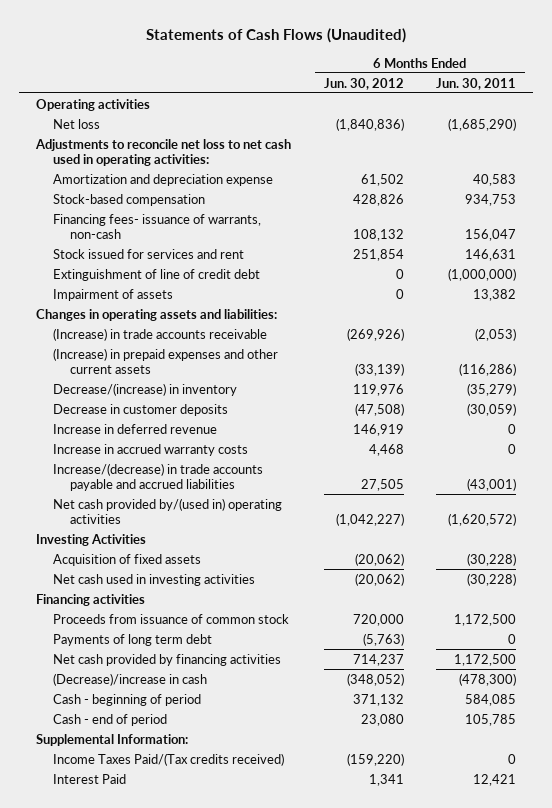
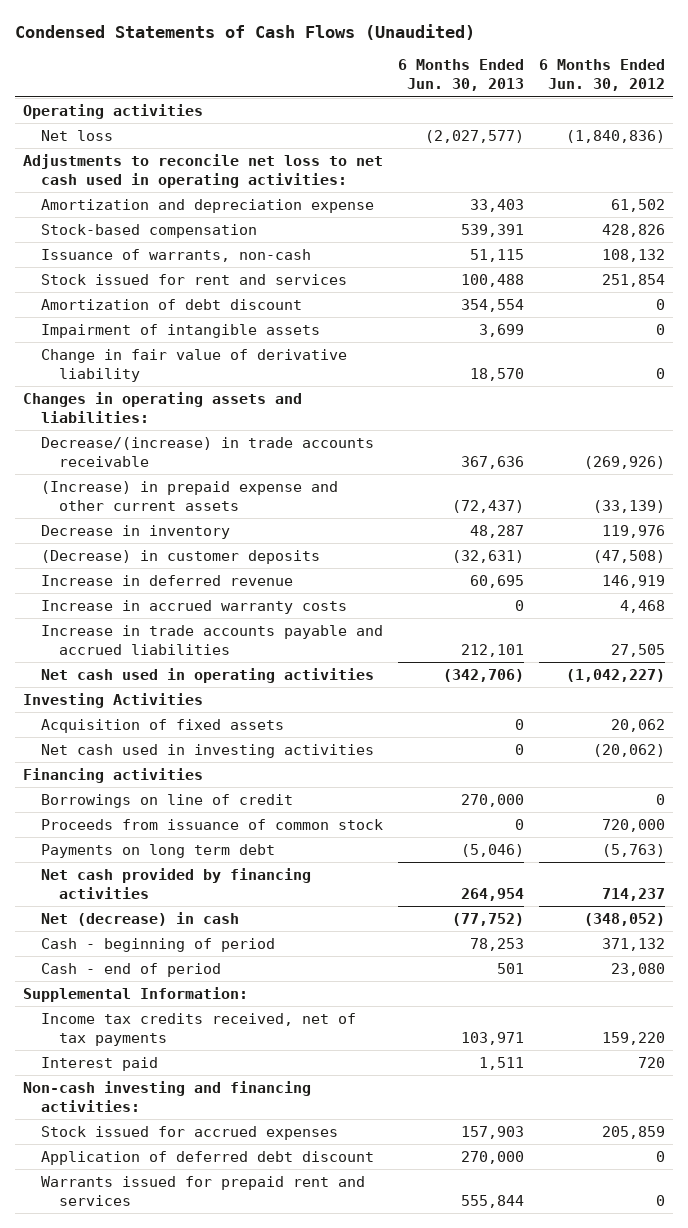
- Statements of Cash Flows (Unaudited)
+ Condensed Statements of Cash Flows (Unaudited)
- | 6 Months Ended Jun. 30, 2012 | 6 Months Ended Jun. 30, 2011
+ | 6 Months Ended Jun. 30, 2013 | 6 Months Ended Jun. 30, 2012
- Financing fees- issuance of warrants, non-cash | 108,132 | 156,047
- Stock issued for services and rent | 251,854 | 146,631
- Extinguishment of line of credit debt | 0 | (1,000,000)
- Impairment of assets | 0 | 13,382
+ Issuance of warrants, non-cash | 51,115 | 108,132
+ Stock issued for rent and services | 100,488 | 251,854
+ Amortization of debt discount | 354,554 | 0
+ Impairment of intangible assets | 3,699 | 0
+ Change in fair value of derivative liability | 18,570 | 0
- (Increase) in trade accounts receivable | (269,926) | (2,053)
- (Increase) in prepaid expenses and other current assets | (33,139) | (116,286)
- Decrease/(increase) in inventory | 119,976 | (35,279)
- Decrease in customer deposits | (47,508) | (30,059)
+ Decrease/(increase) in trade accounts receivable | 367,636 | (269,926)
+ (Increase) in prepaid expense and other current assets | (72,437) | (33,139)
+ Decrease in inventory | 48,287 | 119,976
+ (Decrease) in customer deposits | (32,631) | (47,508)
- Increase/(decrease) in trade accounts payable and accrued liabilities | 27,505 | (43,001)
- Net cash provided by/(used in) operating activities | (1,042,227) | (1,620,572)
+ Increase in trade accounts payable and accrued liabilities | 212,101 | 27,505
+ Net cash used in operating activities | (342,706) | (1,042,227)
- Acquisition of fixed assets | (20,062) | (30,228)
+ Acquisition of fixed assets | 0 | 20,062
+ Borrowings on line of credit | 270,000 | 0
- Payments of long term debt | (5,763) | 0
+ Payments on long term debt | (5,046) | (5,763)
- (Decrease)/increase in cash | (348,052) | (478,300)
+ Net (decrease) in cash | (77,752) | (348,052)
- Income Taxes Paid/(Tax credits received) | (159,220) | 0
- Interest Paid | 1,341 | 12,421
+ Income tax credits received, net of tax payments | 103,971 | 159,220
+ Interest paid | 1,511 | 720
+ Non-cash investing and financing activities:
+ Stock issued for accrued expenses | 157,903 | 205,859
+ Application of deferred debt discount | 270,000 | 0
+ Warrants issued for prepaid rent and services | 555,844 | 0

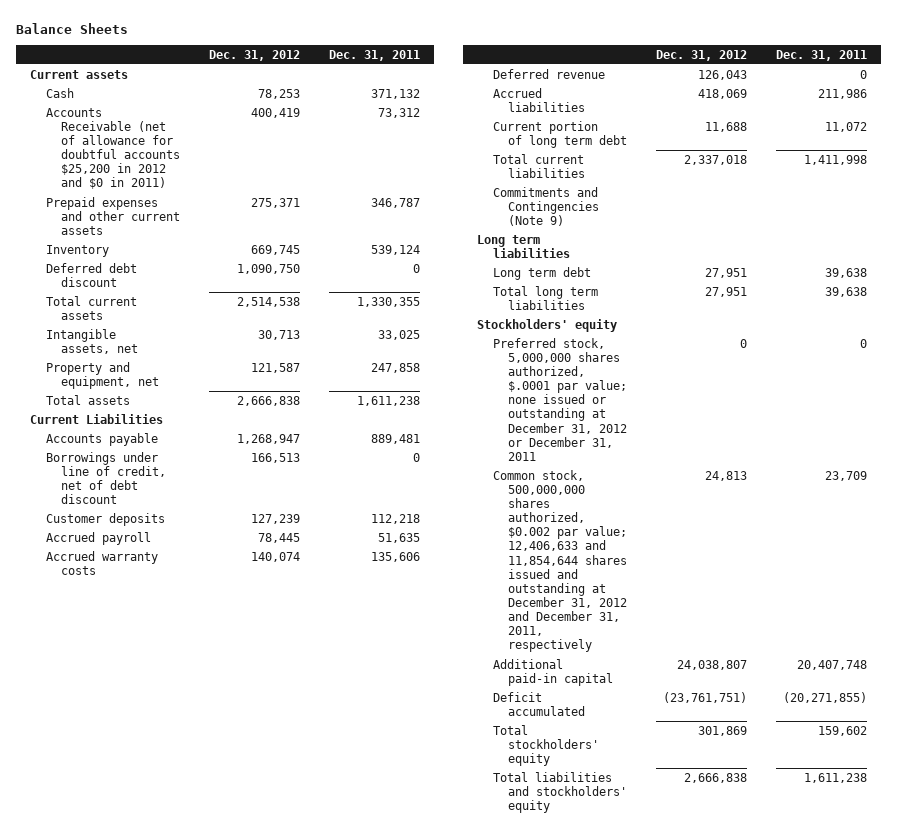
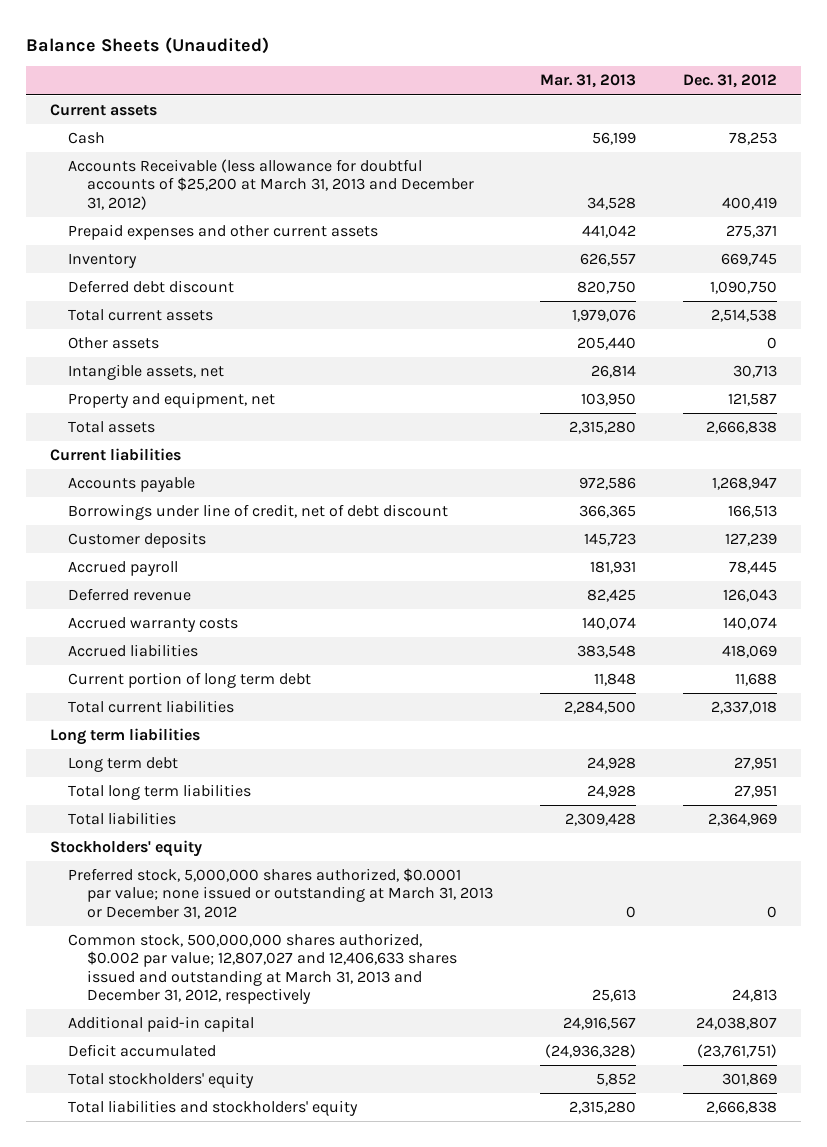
- Balance Sheets
+ Balance Sheets (Unaudited)
- | Dec. 31, 2012 | Dec. 31, 2011
+ | Mar. 31, 2013 | Dec. 31, 2012
- Accounts Receivable (net of allowance for doubtful accounts $25,200 in 2012 and $0 in 2011) | 400,419 | 73,312
+ Accounts Receivable (less allowance for doubtful accounts of $25,200 at March 31, 2013 and December 31, 2012) | 34,528 | 400,419
+ Other assets | 205,440 | 0
- Current Liabilities
+ Current liabilities
moved down: Accrued warranty costs | 140,074 | 140,074
- Commitments and Contingencies (Note 9)
+ Total liabilities | 2,309,428 | 2,364,969
- Preferred stock, 5,000,000 shares authorized, $.0001 par value; none issued or outstanding at December 31, 2012 or December 31, 2011 | 0 | 0
- Common stock, 500,000,000 shares authorized, $0.002 par value; 12,406,633 and 11,854,644 shares issued and outstanding at December 31, 2012 and December 31, 2011, respectively | 24,813 | 23,709
+ Preferred stock, 5,000,000 shares authorized, $0.0001 par value; none issued or outstanding at March 31, 2013 or December 31, 2012 | 0 | 0
+ Common stock, 500,000,000 shares authorized, $0.002 par value; 12,807,027 and 12,406,633 shares issued and outstanding at March 31, 2013 and December 31, 2012, respectively | 25,613 | 24,813

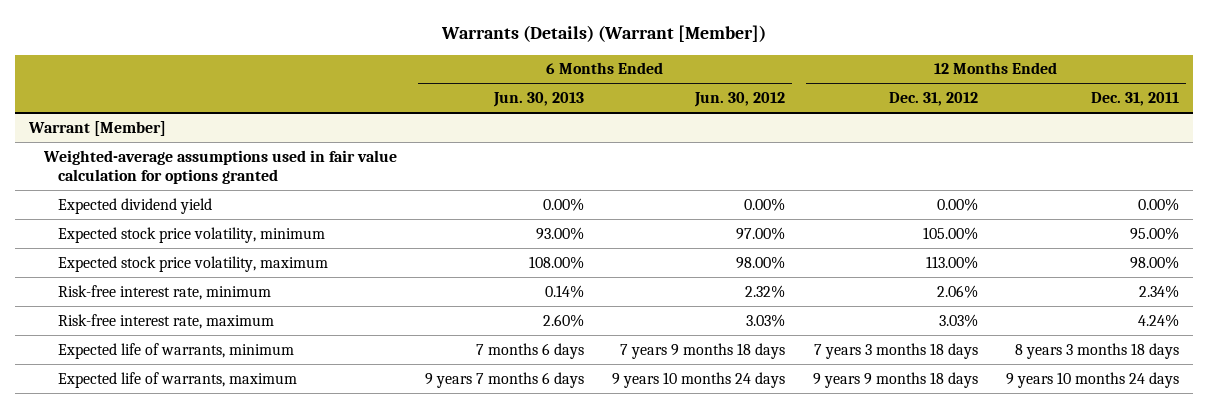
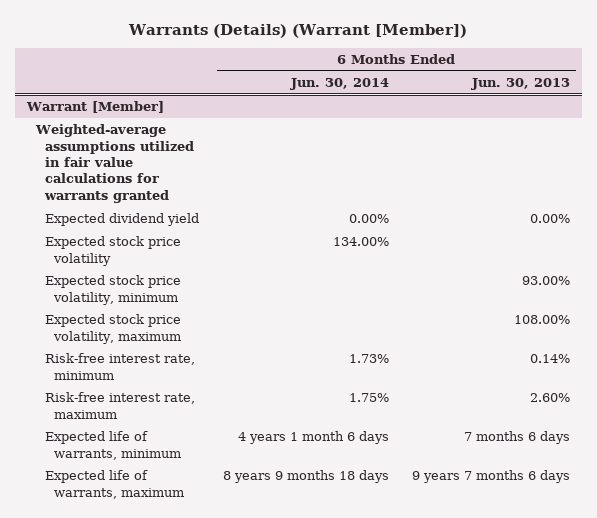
- | 6 Months Ended Jun. 30, 2013 | 6 Months Ended Jun. 30, 2012 | 12 Months Ended Dec. 31, 2012 | 12 Months Ended Dec. 31, 2011
+ | 6 Months Ended Jun. 30, 2014 | 6 Months Ended Jun. 30, 2013
@ Warrant [Member]
- Weighted-average assumptions used in fair value calculation for options granted
+ Weighted-average assumptions utilized in fair value calculations for warrants granted
+ Expected stock price volatility | 134.00% |

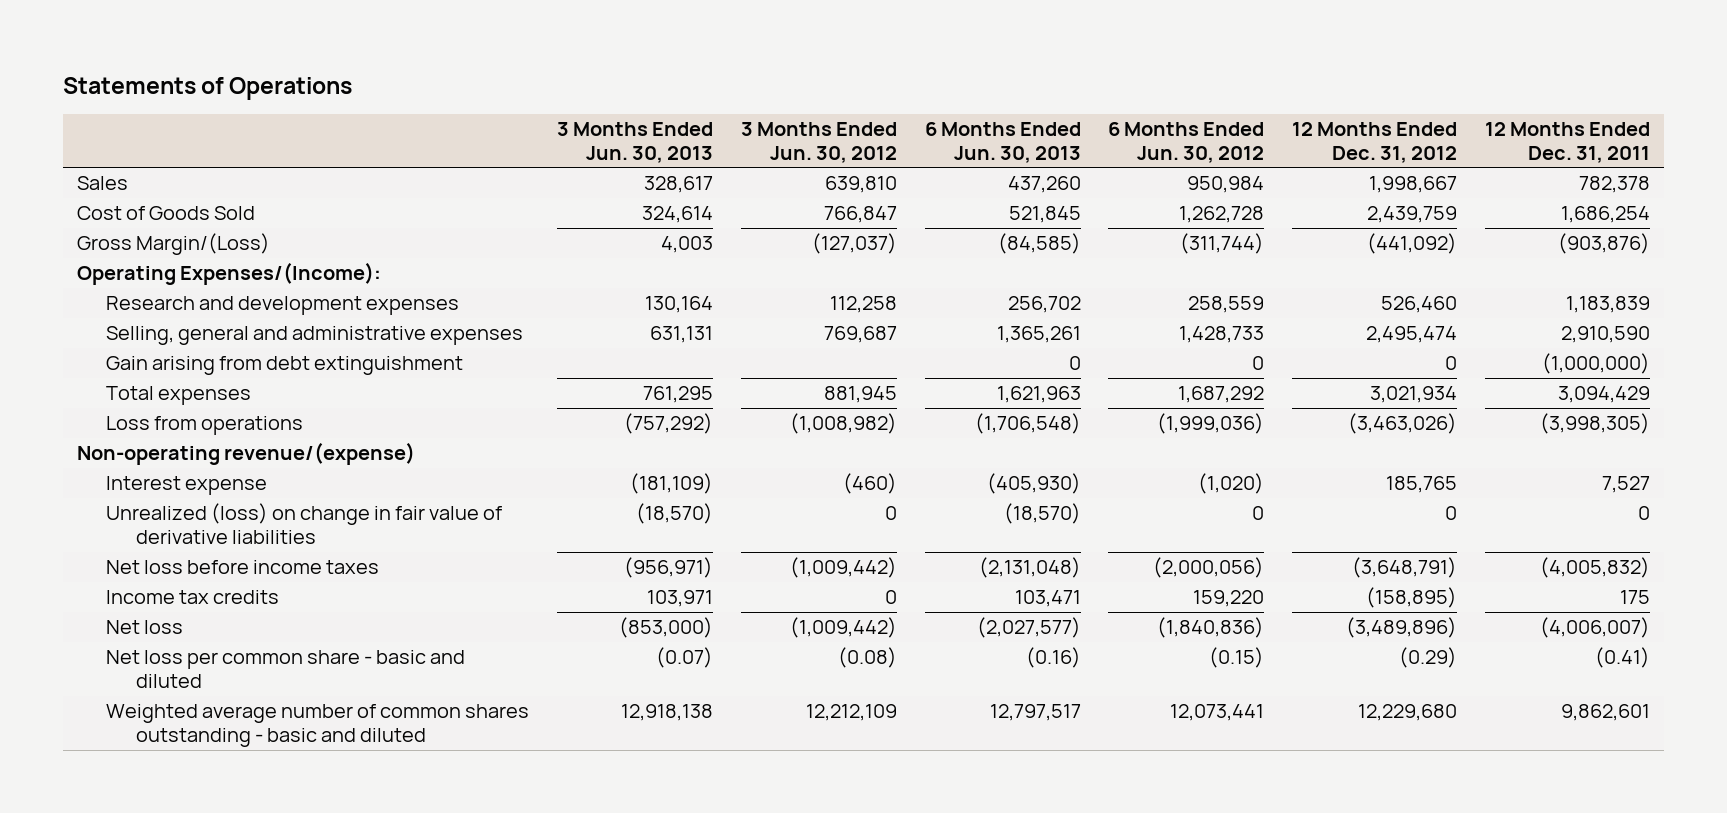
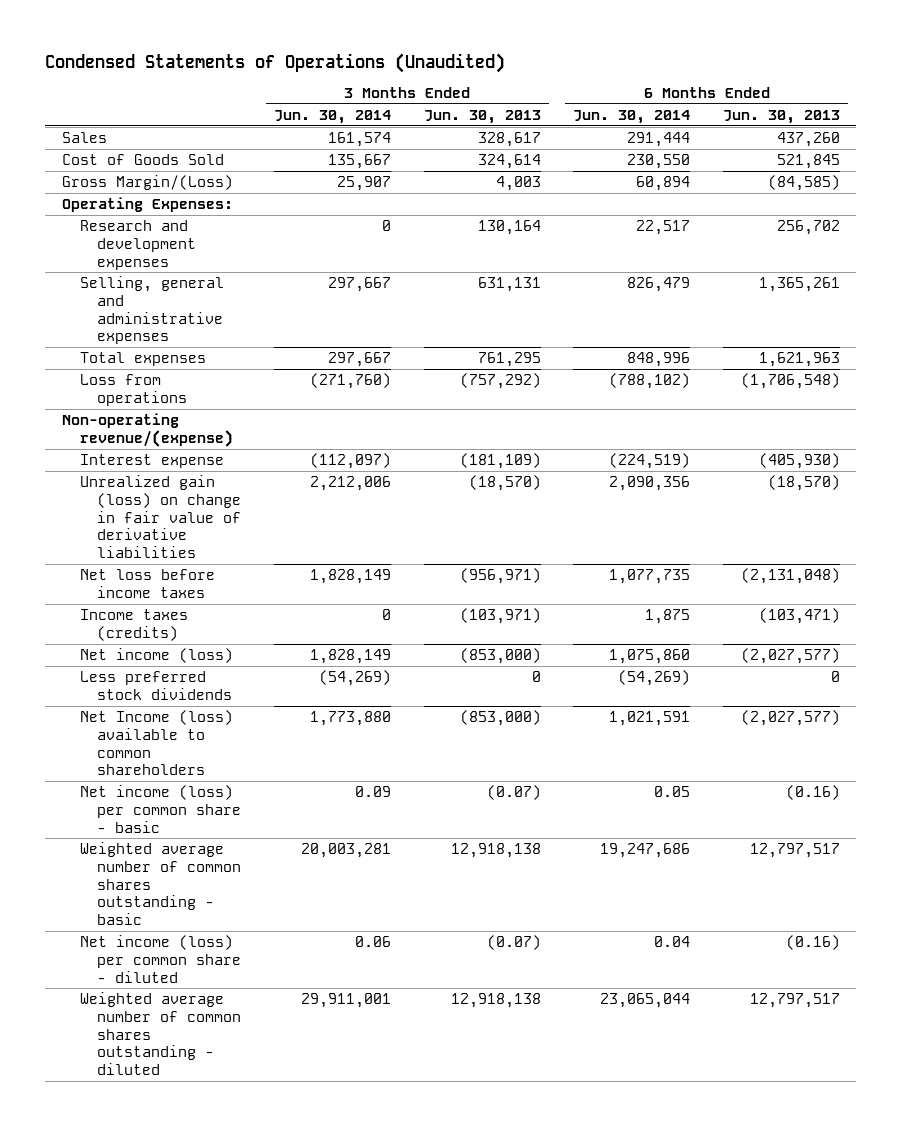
- Statements of Operations
+ Condensed Statements of Operations (Unaudited)
- | 3 Months Ended Jun. 30, 2013 | 3 Months Ended Jun. 30, 2012 | 6 Months Ended Jun. 30, 2013 | 6 Months Ended Jun. 30, 2012 | 12 Months Ended Dec. 31, 2012 | 12 Months Ended Dec. 31, 2011
+ | 3 Months Ended Jun. 30, 2014 | 3 Months Ended Jun. 30, 2013 | 6 Months Ended Jun. 30, 2014 | 6 Months Ended Jun. 30, 2013
- Operating Expenses/(Income):
+ Operating Expenses:
- Gain arising from debt extinguishment | | | 0 | 0 | 0 | (1,000,000)
- Unrealized (loss) on change in fair value of derivative liabilities | (18,570) | 0 | (18,570) | 0 | 0 | 0
+ Unrealized gain (loss) on change in fair value of derivative liabilities | 2,212,006 | (18,570) | 2,090,356 | (18,570)
- Income tax credits | 103,971 | 0 | 103,471 | 159,220 | (158,895) | 175
- Net loss | (853,000) | (1,009,442) | (2,027,577) | (1,840,836) | (3,489,896) | (4,006,007)
- Net loss per common share - basic and diluted | (0.07) | (0.08) | (0.16) | (0.15) | (0.29) | (0.41)
- Weighted average number of common shares outstanding - basic and diluted | 12,918,138 | 12,212,109 | 12,797,517 | 12,073,441 | 12,229,680 | 9,862,601
+ Income taxes (credits) | 0 | (103,971) | 1,875 | (103,471)
+ Net income (loss) | 1,828,149 | (853,000) | 1,075,860 | (2,027,577)
+ Less preferred stock dividends | (54,269) | 0 | (54,269) | 0
+ Net Income (loss) available to common shareholders | 1,773,880 | (853,000) | 1,021,591 | (2,027,577)
+ Net income (loss) per common share - basic | 0.09 | (0.07) | 0.05 | (0.16)
+ Weighted average number of common shares outstanding - basic | 20,003,281 | 12,918,138 | 19,247,686 | 12,797,517
+ Net income (loss) per common share - diluted | 0.06 | (0.07) | 0.04 | (0.16)
+ Weighted average number of common shares outstanding - diluted | 29,911,001 | 12,918,138 | 23,065,044 | 12,797,517

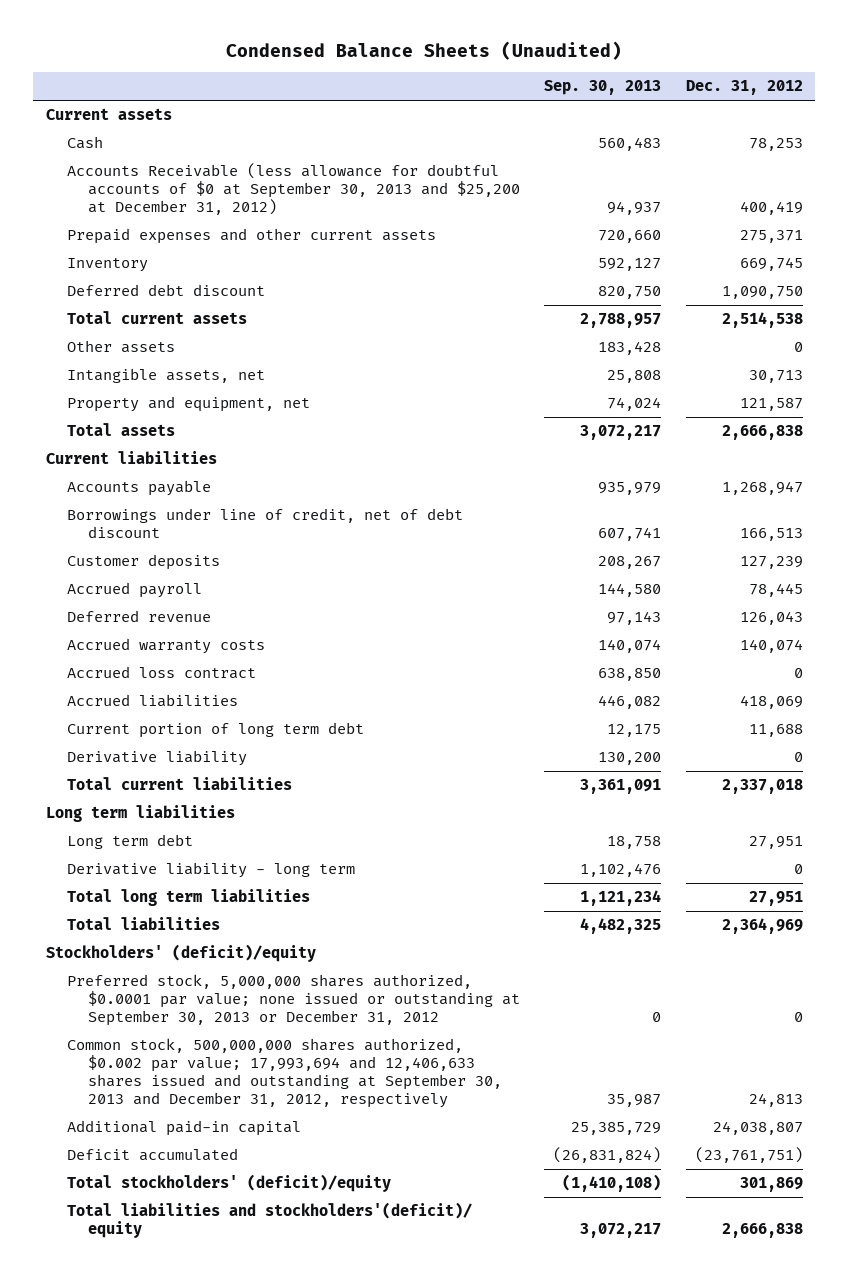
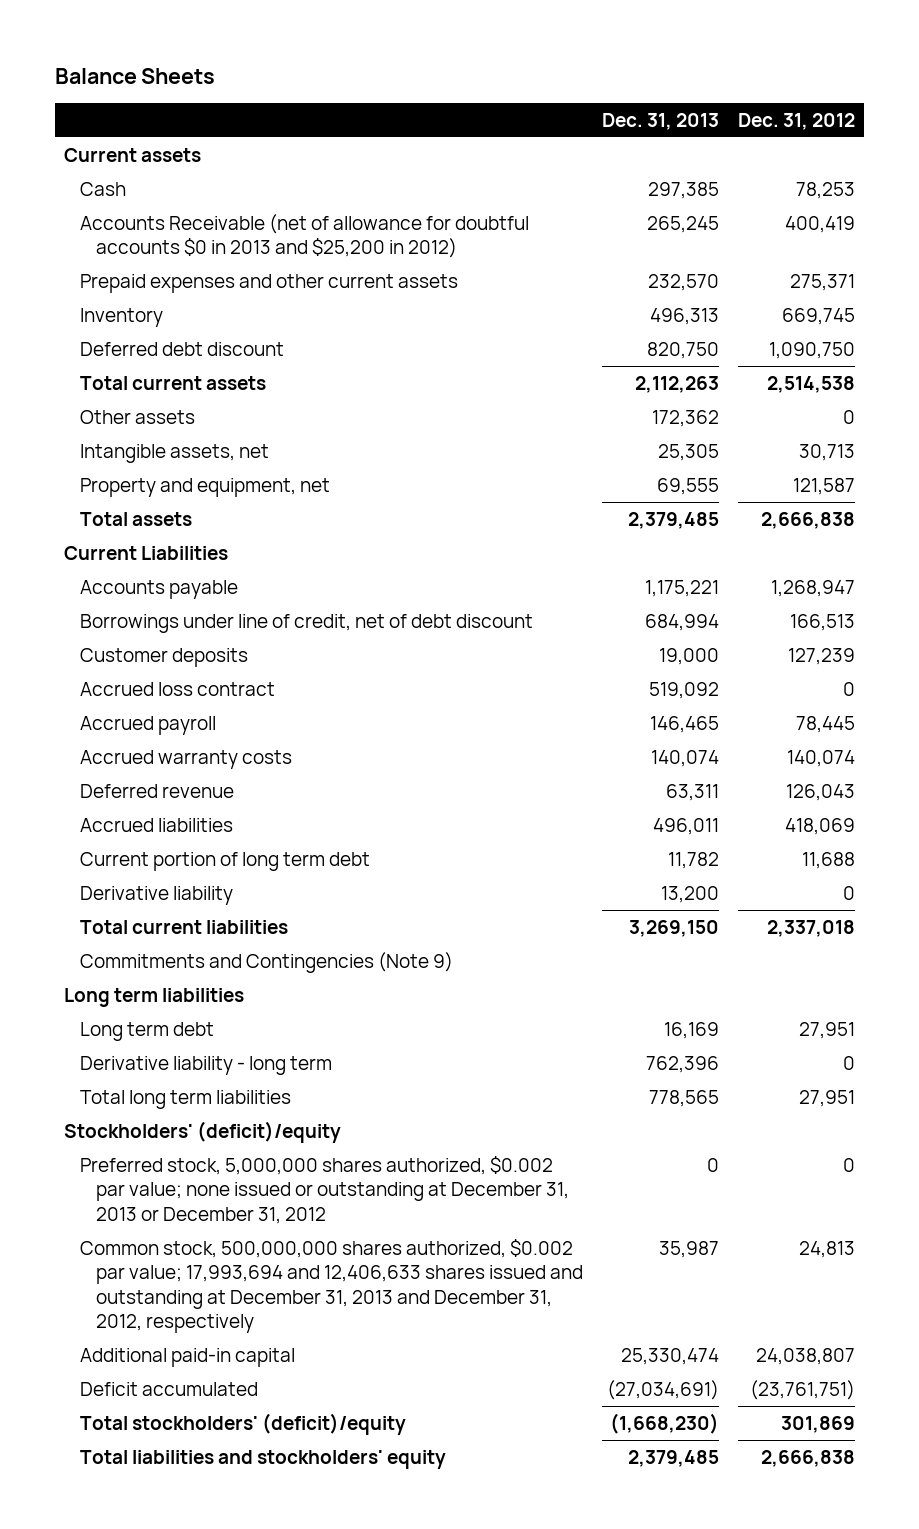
- Condensed Balance Sheets (Unaudited)
+ Balance Sheets
- | Sep. 30, 2013 | Dec. 31, 2012
+ | Dec. 31, 2013 | Dec. 31, 2012
- Accounts Receivable (less allowance for doubtful accounts of $0 at September 30, 2013 and $25,200 at December 31, 2012) | 94,937 | 400,419
+ Accounts Receivable (net of allowance for doubtful accounts $0 in 2013 and $25,200 in 2012) | 265,245 | 400,419
- Current liabilities
+ Current Liabilities
moved up: Accrued loss contract | 519,092 | 0
moved down: Deferred revenue | 63,311 | 126,043
+ Commitments and Contingencies (Note 9)
- Total liabilities | 4,482,325 | 2,364,969
- Preferred stock, 5,000,000 shares authorized, $0.0001 par value; none issued or outstanding at September 30, 2013 or December 31, 2012 | 0 | 0
- Common stock, 500,000,000 shares authorized, $0.002 par value; 17,993,694 and 12,406,633 shares issued and outstanding at September 30, 2013 and December 31, 2012, respectively | 35,987 | 24,813
+ Preferred stock, 5,000,000 shares authorized, $0.002 par value; none issued or outstanding at December 31, 2013 or December 31, 2012 | 0 | 0
+ Common stock, 500,000,000 shares authorized, $0.002 par value; 17,993,694 and 12,406,633 shares issued and outstanding at December 31, 2013 and December 31, 2012, respectively | 35,987 | 24,813
- Total liabilities and stockholders'(deficit)/ equity | 3,072,217 | 2,666,838
+ Total liabilities and stockholders' equity | 2,379,485 | 2,666,838

